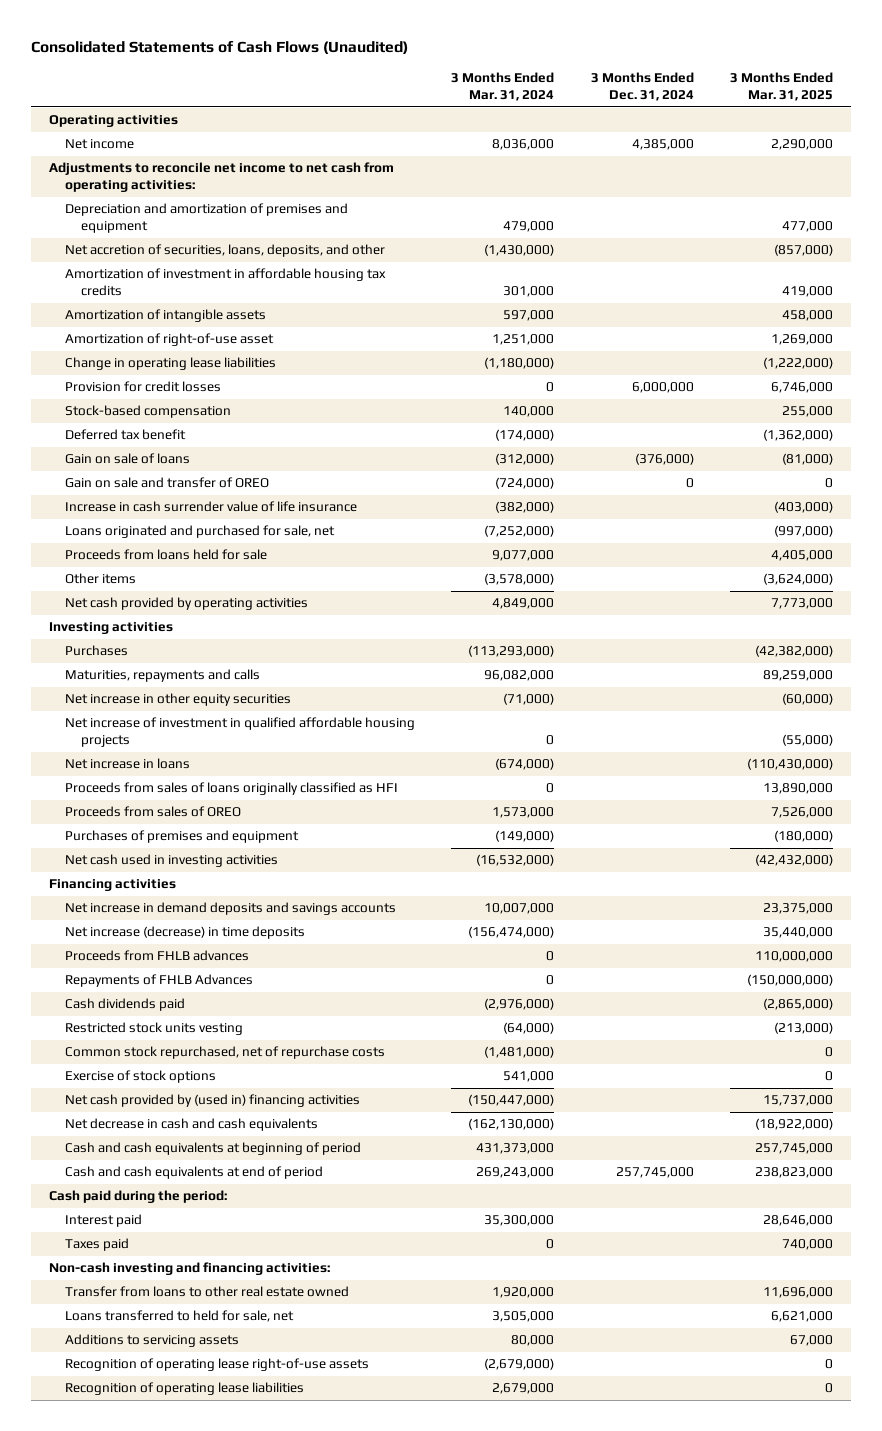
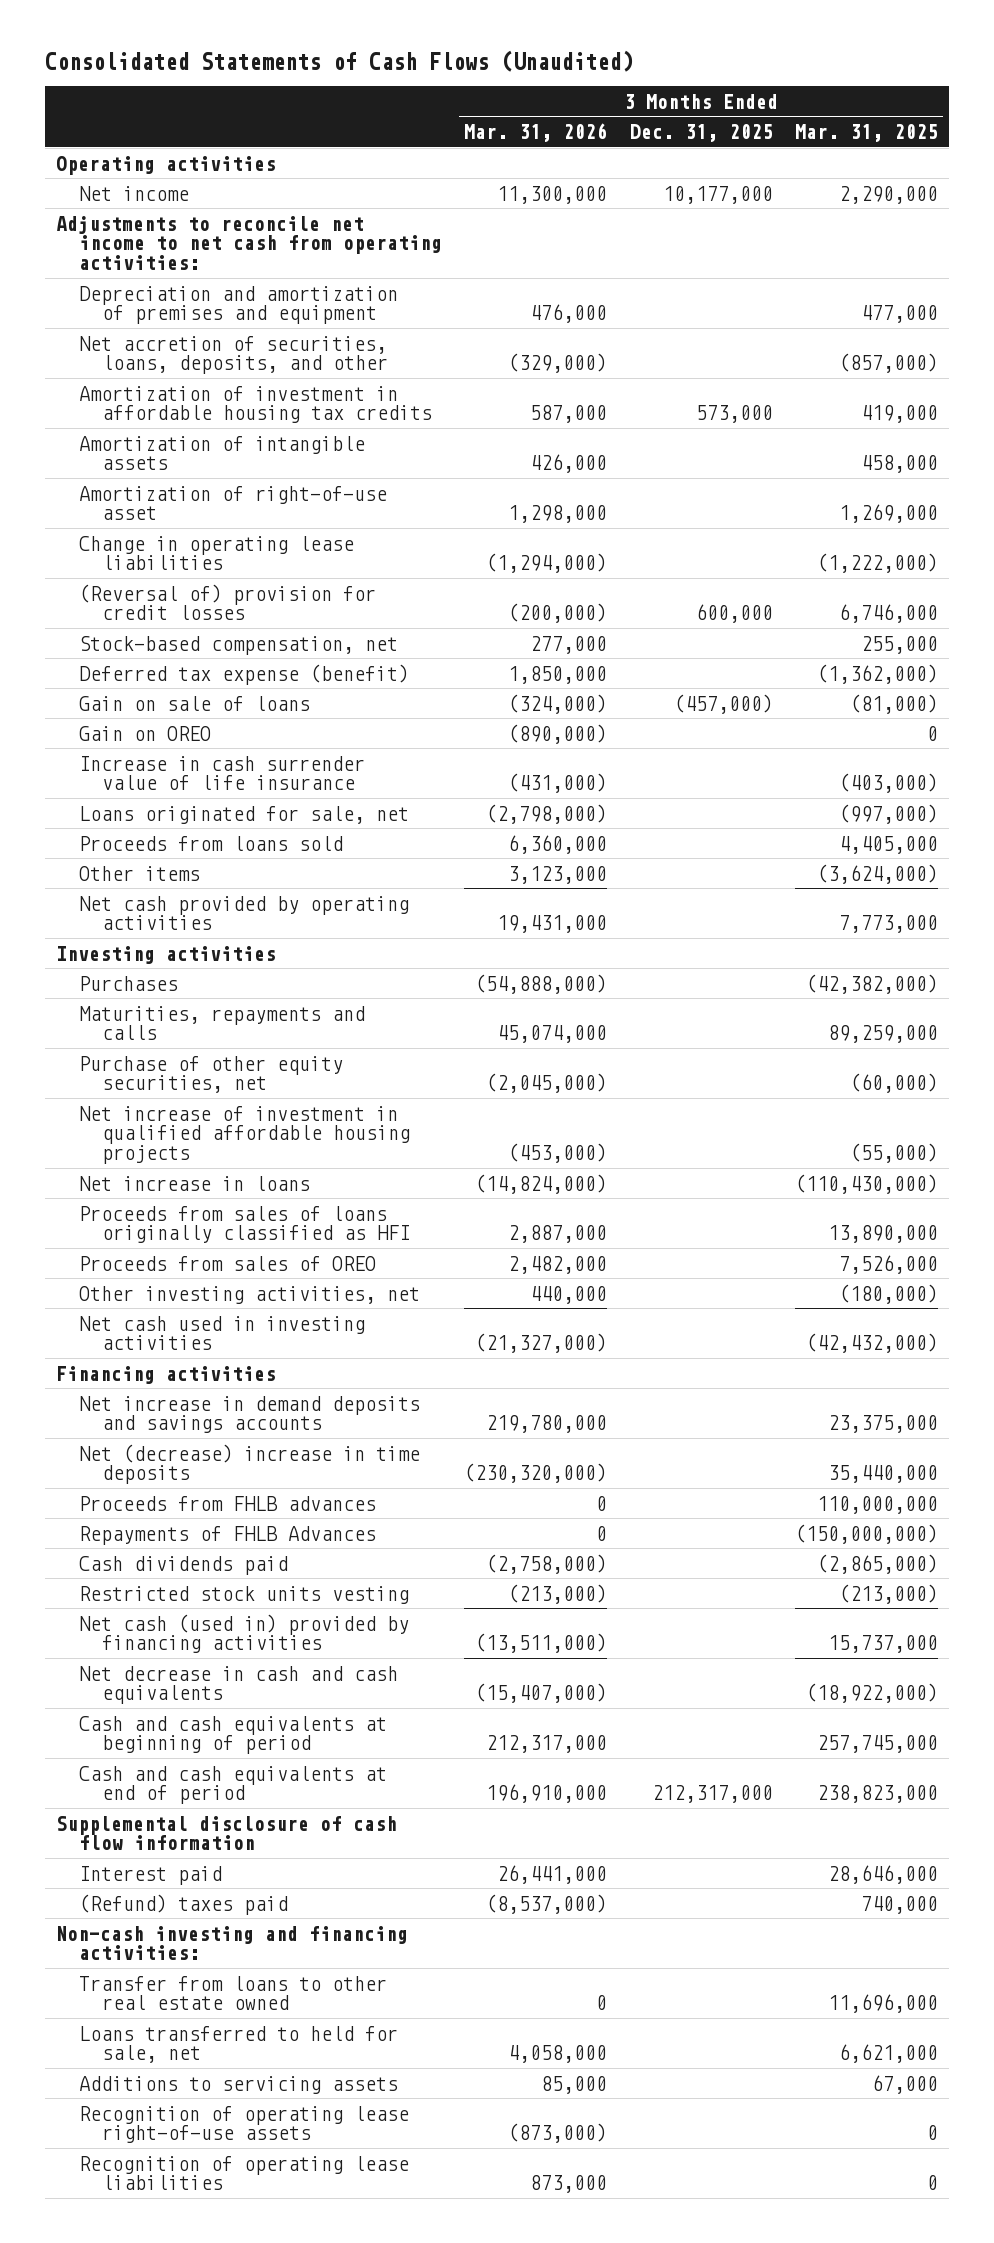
- | 3 Months Ended Mar. 31, 2024 | 3 Months Ended Dec. 31, 2024 | 3 Months Ended Mar. 31, 2025
+ | 3 Months Ended Mar. 31, 2026 | 3 Months Ended Dec. 31, 2025 | 3 Months Ended Mar. 31, 2025
- Provision for credit losses | 0 | 6,000,000 | 6,746,000
- Stock-based compensation | 140,000 | | 255,000
- Deferred tax benefit | (174,000) | | (1,362,000)
+ (Reversal of) provision for credit losses | (200,000) | 600,000 | 6,746,000
+ Stock-based compensation, net | 277,000 | | 255,000
+ Deferred tax expense (benefit) | 1,850,000 | | (1,362,000)
- Gain on sale and transfer of OREO | (724,000) | 0 | 0
+ Gain on OREO | (890,000) | | 0
- Loans originated and purchased for sale, net | (7,252,000) | | (997,000)
- Proceeds from loans held for sale | 9,077,000 | | 4,405,000
+ Loans originated for sale, net | (2,798,000) | | (997,000)
+ Proceeds from loans sold | 6,360,000 | | 4,405,000
- Net increase in other equity securities | (71,000) | | (60,000)
+ Purchase of other equity securities, net | (2,045,000) | | (60,000)
- Purchases of premises and equipment | (149,000) | | (180,000)
+ Other investing activities, net | 440,000 | | (180,000)
- Net increase (decrease) in time deposits | (156,474,000) | | 35,440,000
+ Net (decrease) increase in time deposits | (230,320,000) | | 35,440,000
- Common stock repurchased, net of repurchase costs | (1,481,000) | | 0
- Exercise of stock options | 541,000 | | 0
- Net cash provided by (used in) financing activities | (150,447,000) | | 15,737,000
+ Net cash (used in) provided by financing activities | (13,511,000) | | 15,737,000
- Cash paid during the period:
+ Supplemental disclosure of cash flow information
- Taxes paid | 0 | | 740,000
+ (Refund) taxes paid | (8,537,000) | | 740,000

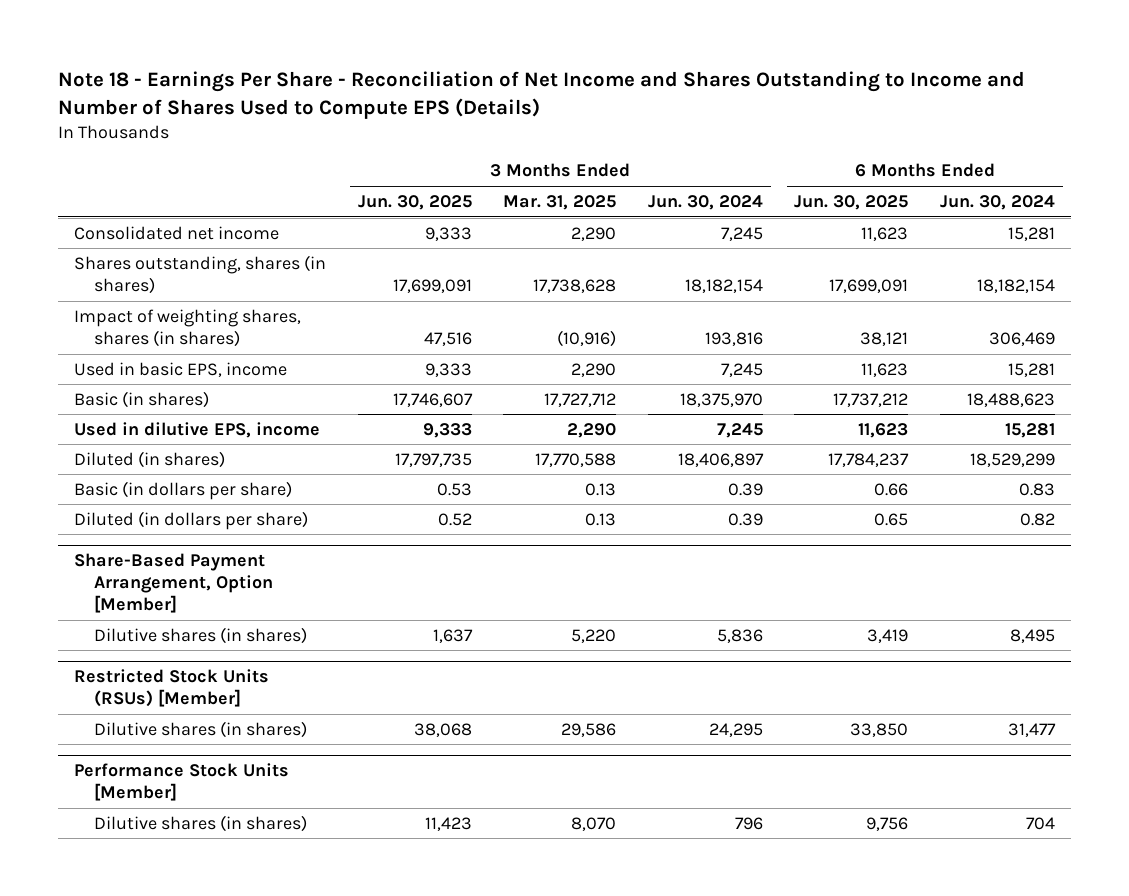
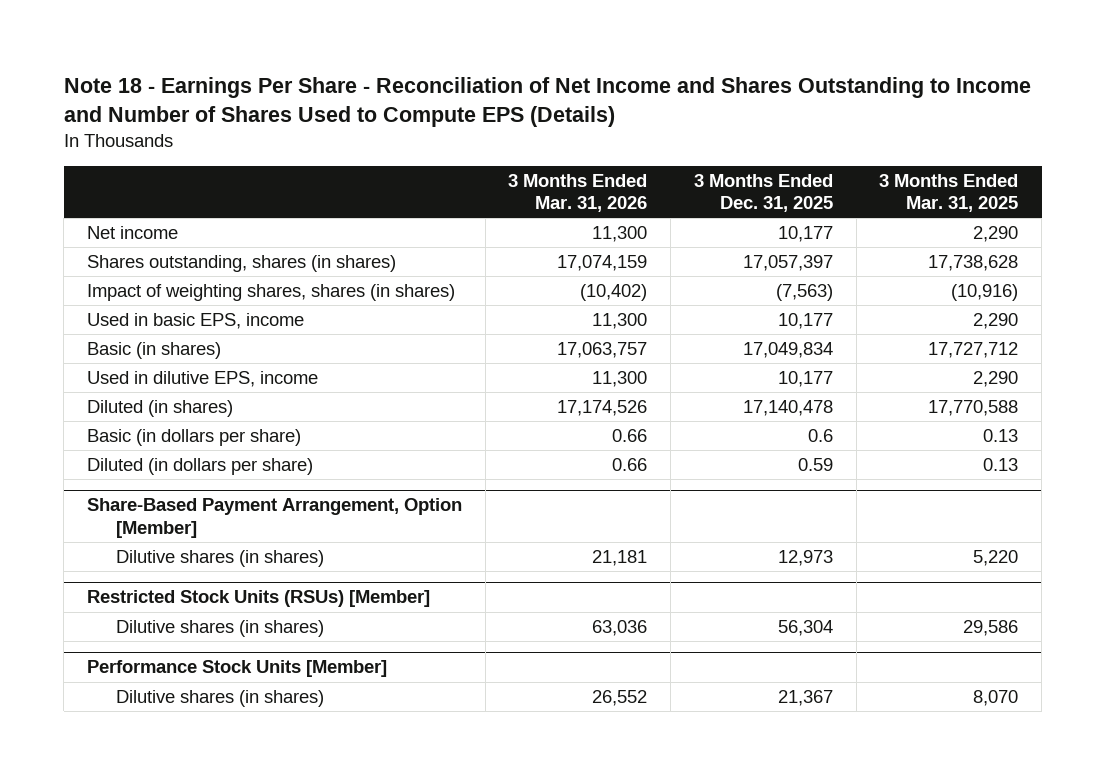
- | 3 Months Ended Jun. 30, 2025 | 3 Months Ended Mar. 31, 2025 | 3 Months Ended Jun. 30, 2024 | 6 Months Ended Jun. 30, 2025 | 6 Months Ended Jun. 30, 2024
+ | 3 Months Ended Mar. 31, 2026 | 3 Months Ended Dec. 31, 2025 | 3 Months Ended Mar. 31, 2025
- Consolidated net income | 9,333 | 2,290 | 7,245 | 11,623 | 15,281
+ Net income | 11,300 | 10,177 | 2,290

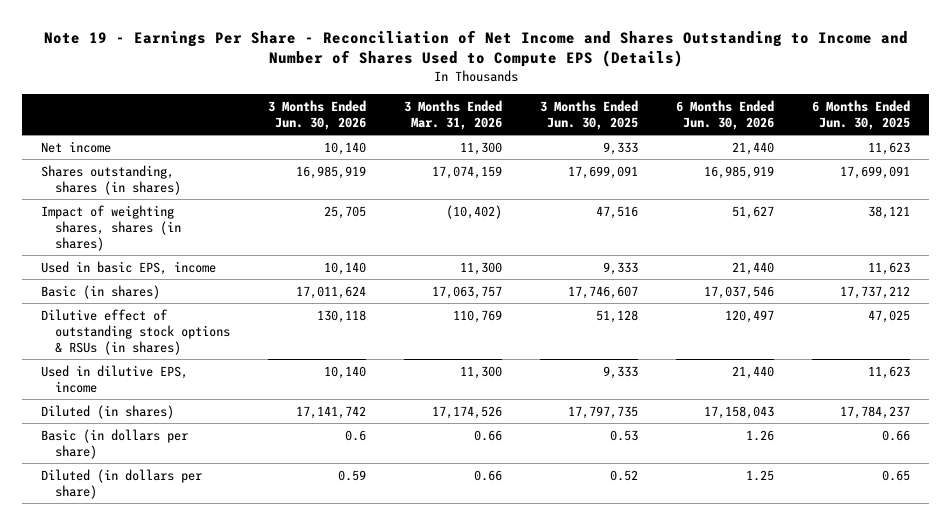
- Note 18 - Earnings Per Share - Reconciliation of Net Income and Shares Outstanding to Income and Number of Shares Used to Compute EPS (Details)
+ Note 19 - Earnings Per Share - Reconciliation of Net Income and Shares Outstanding to Income and Number of Shares Used to Compute EPS (Details)
- | 3 Months Ended Mar. 31, 2026 | 3 Months Ended Dec. 31, 2025 | 3 Months Ended Mar. 31, 2025
+ | 3 Months Ended Jun. 30, 2026 | 3 Months Ended Mar. 31, 2026 | 3 Months Ended Jun. 30, 2025 | 6 Months Ended Jun. 30, 2026 | 6 Months Ended Jun. 30, 2025
+ Dilutive effect of outstanding stock options & RSUs (in shares) | 130,118 | 110,769 | 51,128 | 120,497 | 47,025
- Share-Based Payment Arrangement, Option [Member]
- Dilutive shares (in shares) | 21,181 | 12,973 | 5,220
- Restricted Stock Units (RSUs) [Member]
- Dilutive shares (in shares) | 63,036 | 56,304 | 29,586
- Performance Stock Units [Member]
- Dilutive shares (in shares) | 26,552 | 21,367 | 8,070

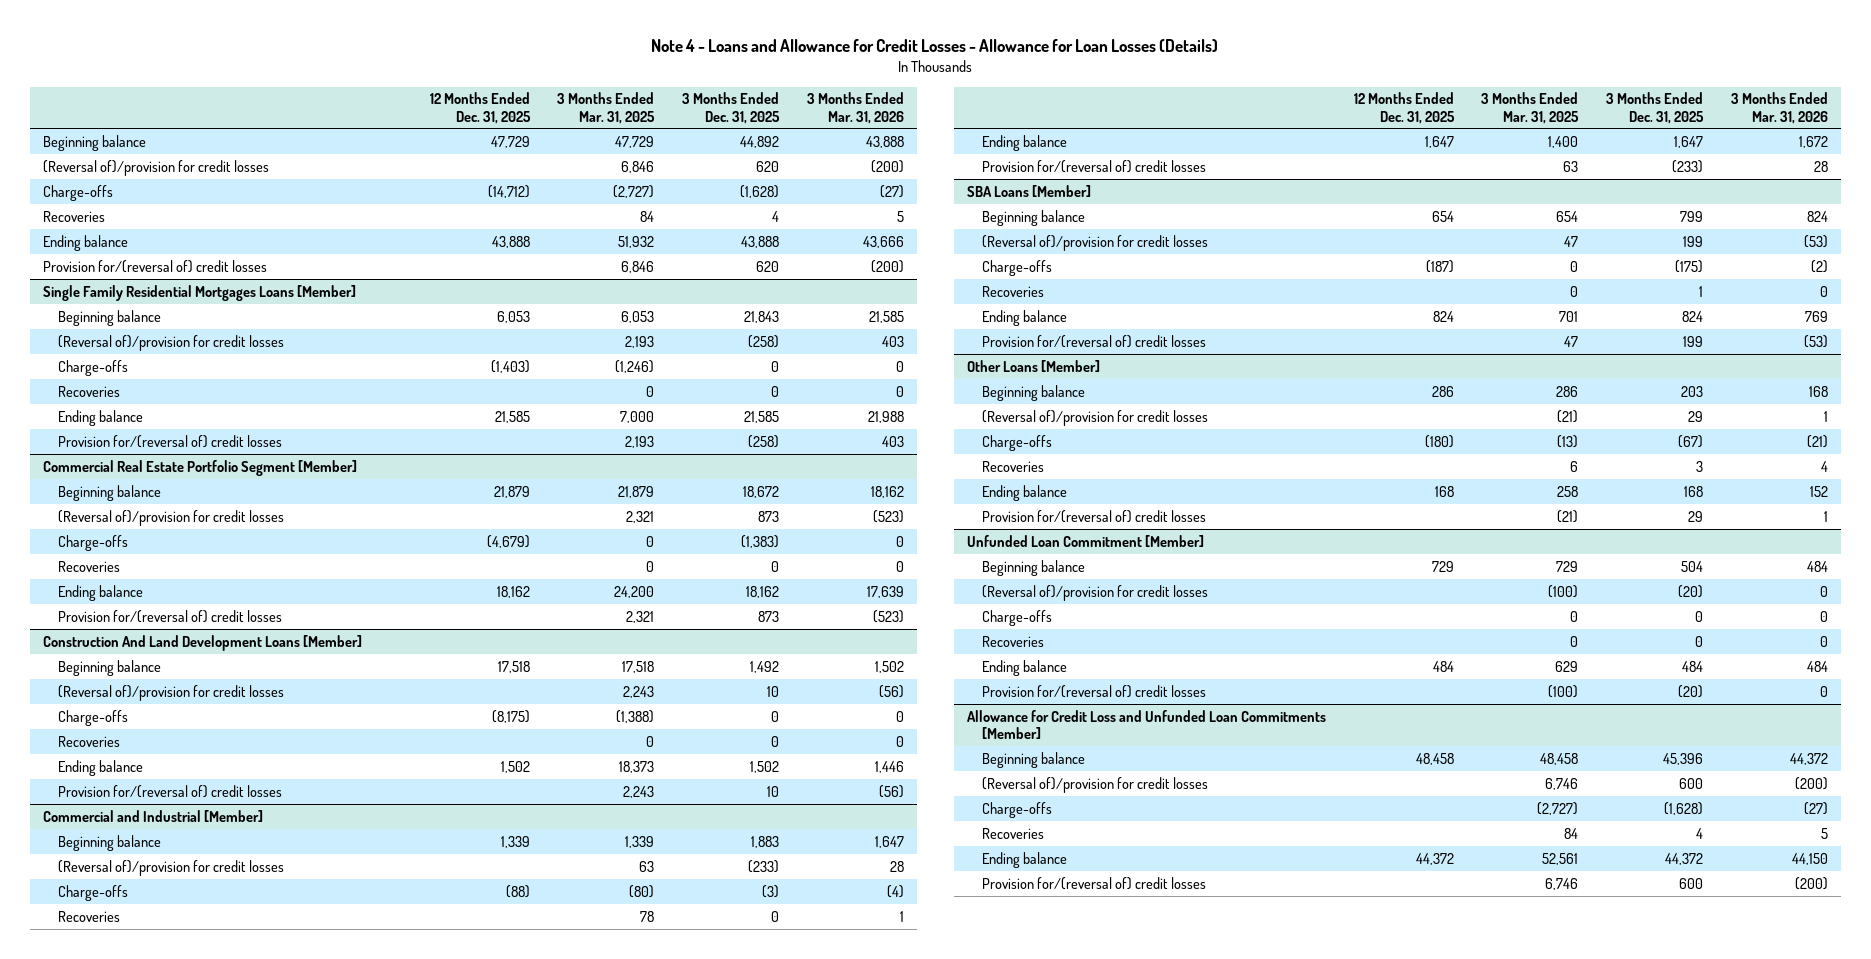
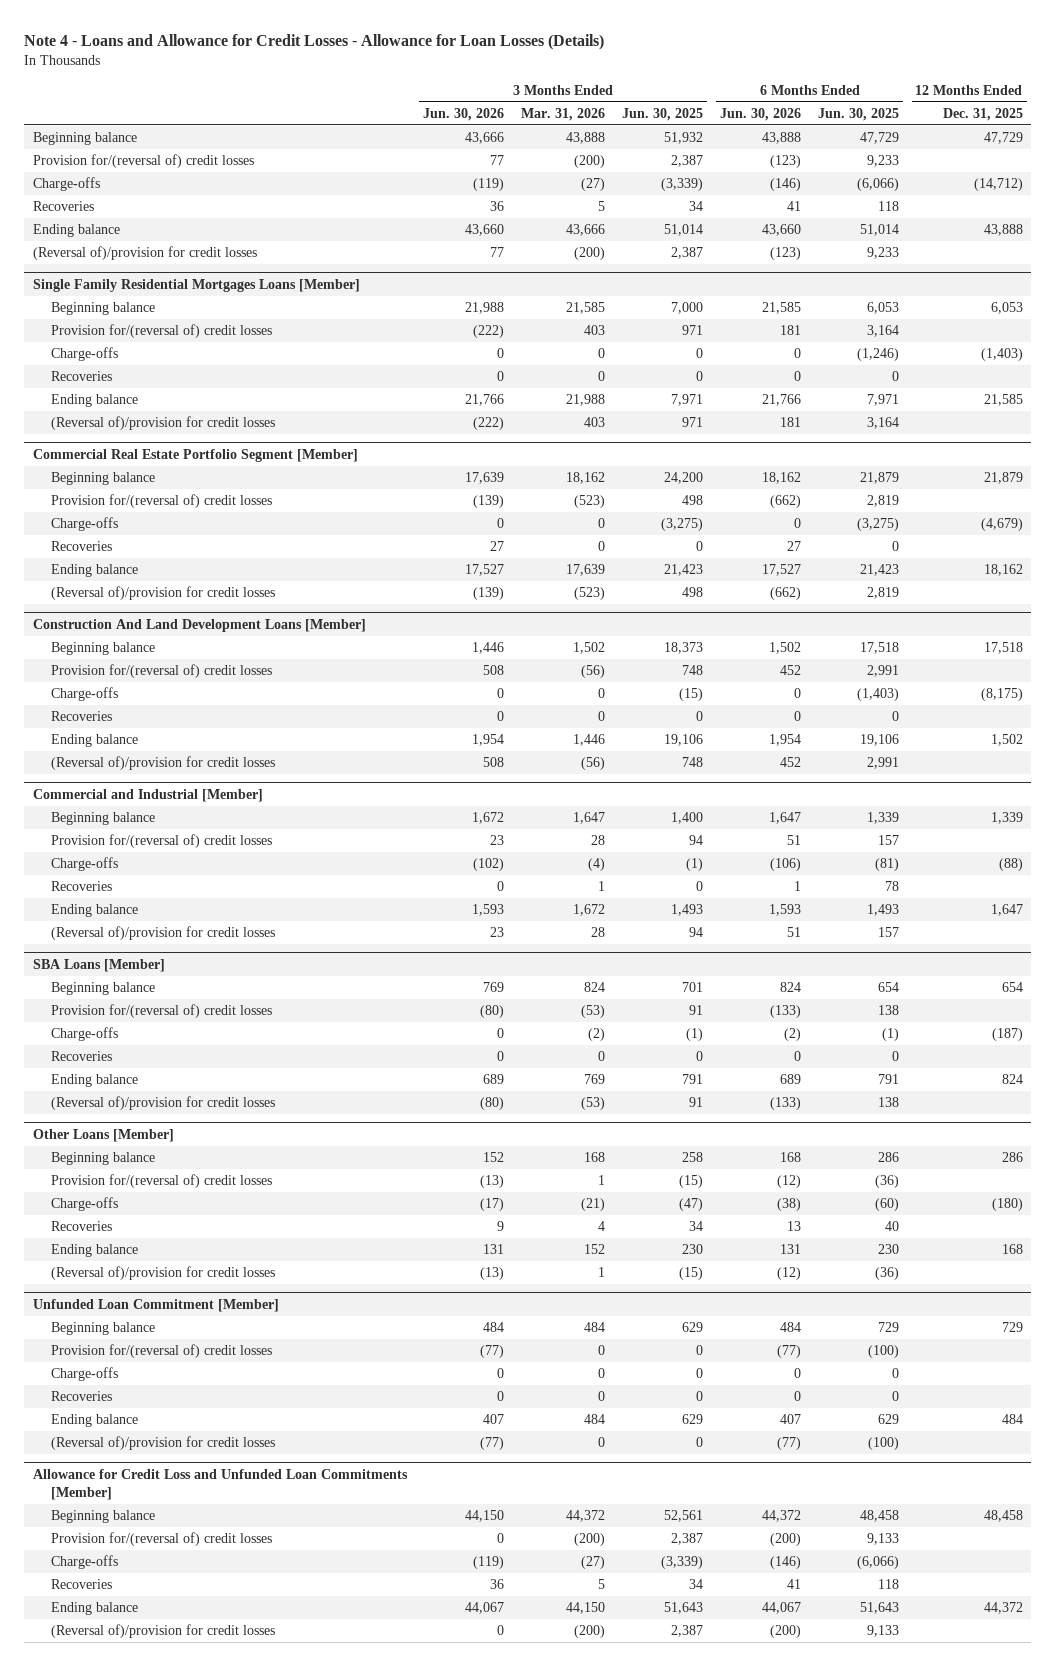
- | 12 Months Ended Dec. 31, 2025 | 3 Months Ended Mar. 31, 2025 | 3 Months Ended Dec. 31, 2025 | 3 Months Ended Mar. 31, 2026
+ | 3 Months Ended Jun. 30, 2026 | 3 Months Ended Mar. 31, 2026 | 3 Months Ended Jun. 30, 2025 | 6 Months Ended Jun. 30, 2026 | 6 Months Ended Jun. 30, 2025 | 12 Months Ended Dec. 31, 2025
moved up: Provision for/(reversal of) credit losses | 77 | (200) | 2,387 | (123) | 9,233 |
moved down: (Reversal of)/provision for credit losses | 77 | (200) | 2,387 | (123) | 9,233 |
@ Single Family Residential Mortgages Loans [Member]
moved up: Provision for/(reversal of) credit losses | (222) | 403 | 971 | 181 | 3,164 |
moved down: (Reversal of)/provision for credit losses | (222) | 403 | 971 | 181 | 3,164 |
@ Commercial Real Estate Portfolio Segment [Member]
moved up: Provision for/(reversal of) credit losses | (139) | (523) | 498 | (662) | 2,819 |
moved down: (Reversal of)/provision for credit losses | (139) | (523) | 498 | (662) | 2,819 |
@ Construction And Land Development Loans [Member]
moved up: Provision for/(reversal of) credit losses | 508 | (56) | 748 | 452 | 2,991 |
moved down: (Reversal of)/provision for credit losses | 508 | (56) | 748 | 452 | 2,991 |
@ Commercial and Industrial [Member]
moved up: Provision for/(reversal of) credit losses | 23 | 28 | 94 | 51 | 157 |
moved down: (Reversal of)/provision for credit losses | 23 | 28 | 94 | 51 | 157 |
@ SBA Loans [Member]
moved up: Provision for/(reversal of) credit losses | (80) | (53) | 91 | (133) | 138 |
moved down: (Reversal of)/provision for credit losses | (80) | (53) | 91 | (133) | 138 |
@ Other Loans [Member]
moved up: Provision for/(reversal of) credit losses | (13) | 1 | (15) | (12) | (36) |
moved down: (Reversal of)/provision for credit losses | (13) | 1 | (15) | (12) | (36) |
@ Unfunded Loan Commitment [Member]
moved up: Provision for/(reversal of) credit losses | (77) | 0 | 0 | (77) | (100) |
moved down: (Reversal of)/provision for credit losses | (77) | 0 | 0 | (77) | (100) |
@ Allowance for Credit Loss and Unfunded Loan Commitments [Member]
moved up: Provision for/(reversal of) credit losses | 0 | (200) | 2,387 | (200) | 9,133 |
moved down: (Reversal of)/provision for credit losses | 0 | (200) | 2,387 | (200) | 9,133 |

